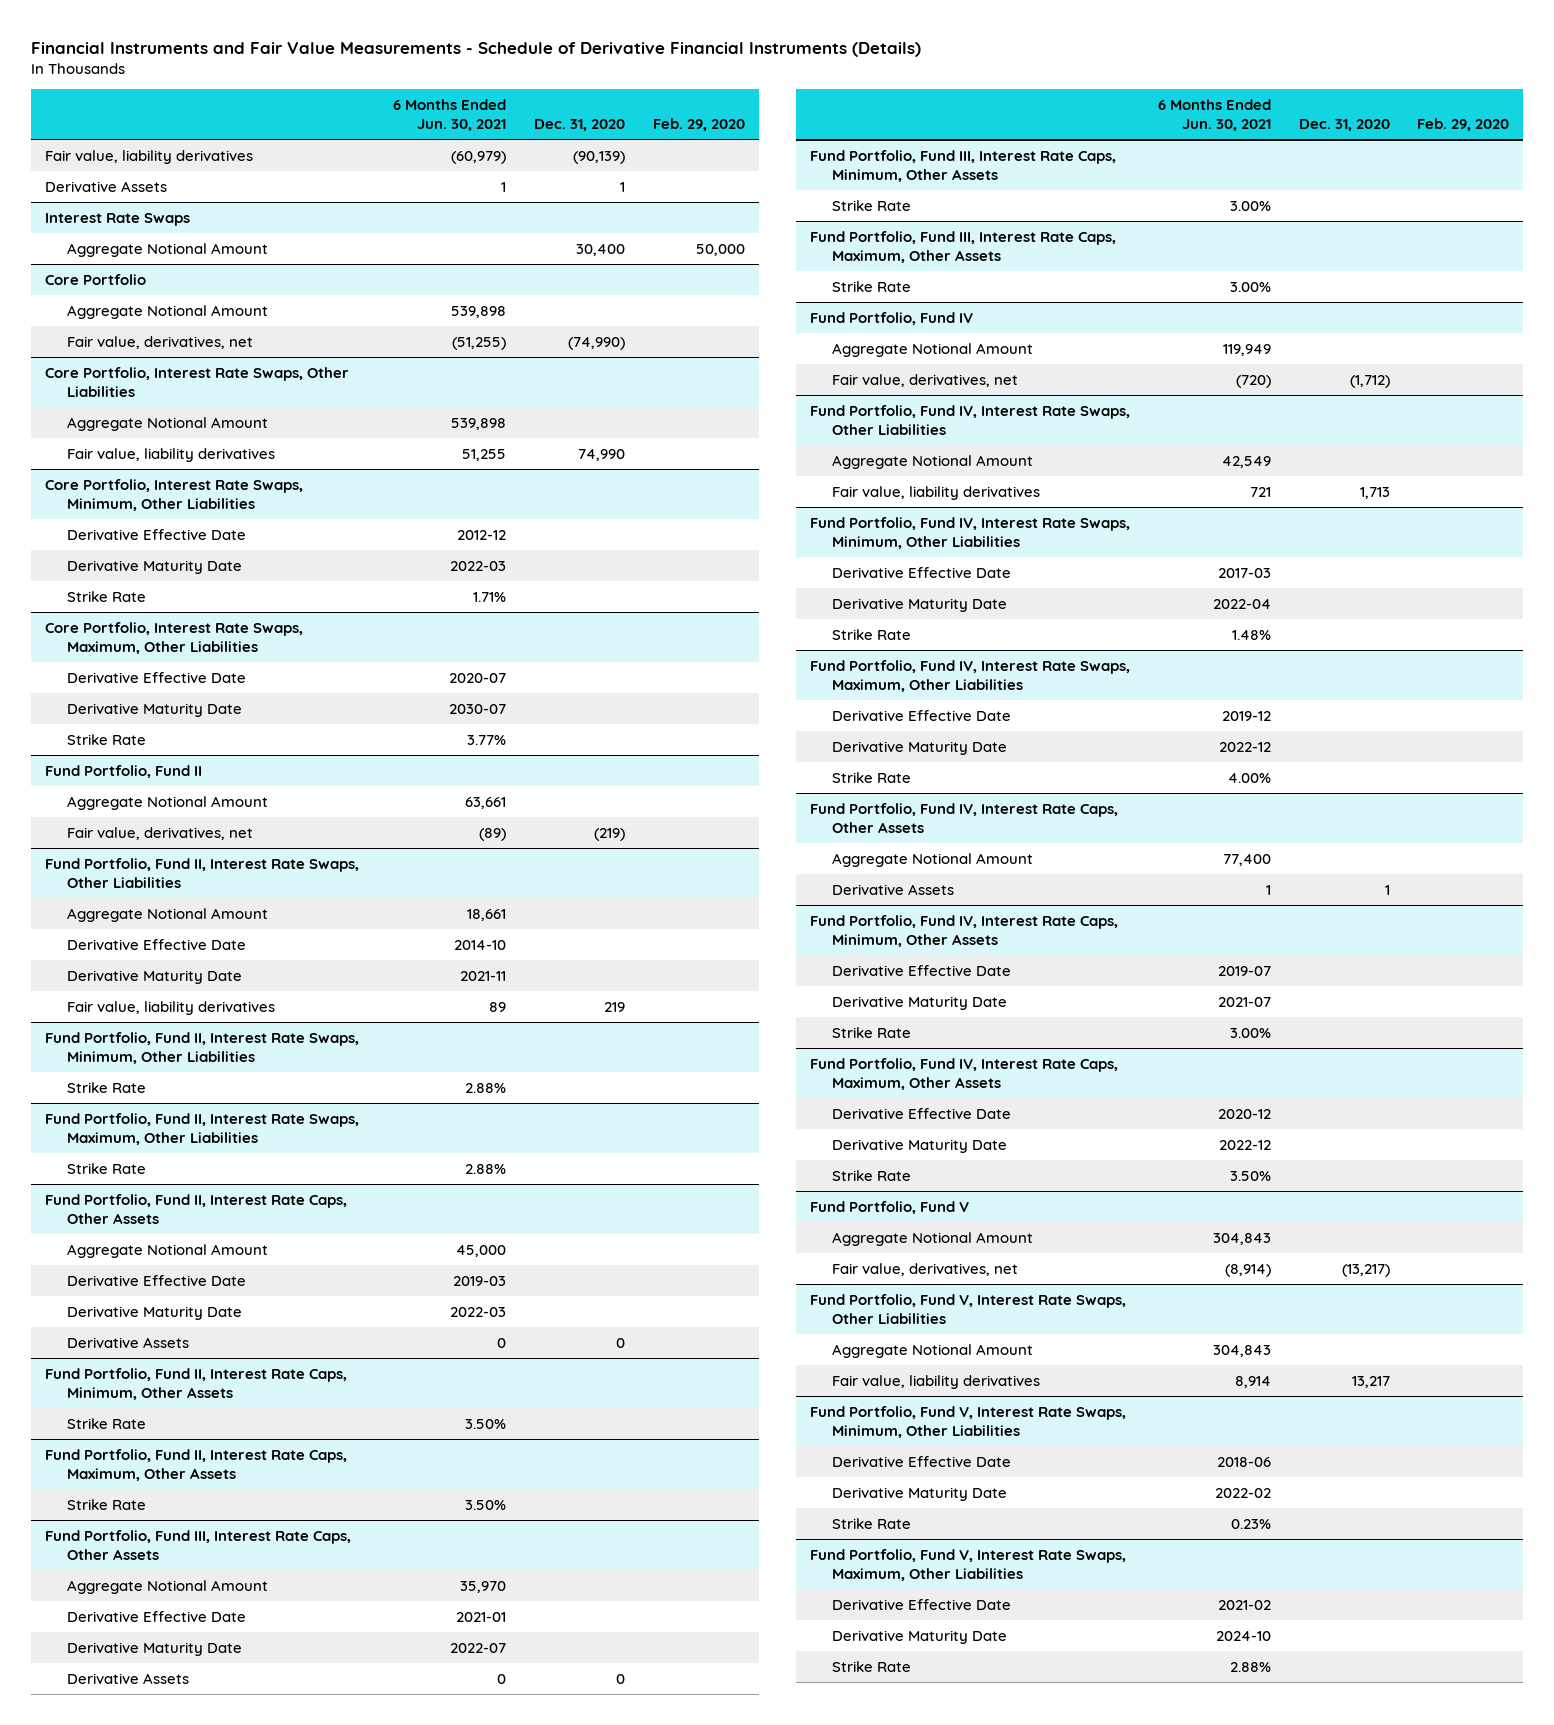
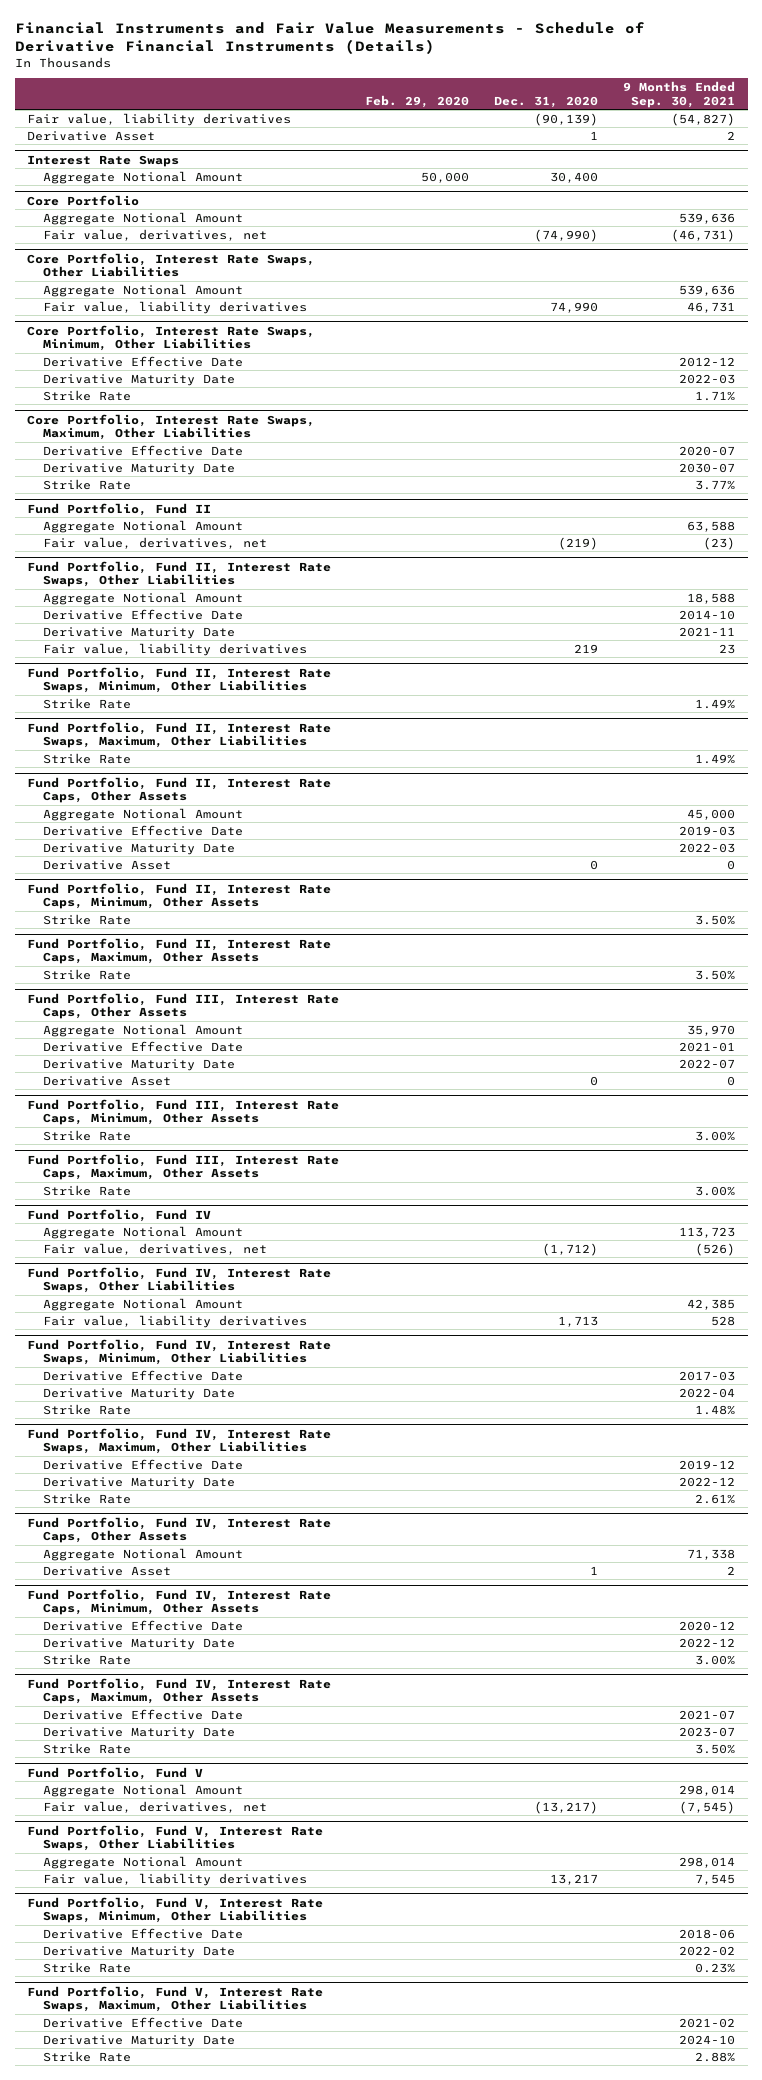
- | 6 Months Ended Jun. 30, 2021 | Dec. 31, 2020 | Feb. 29, 2020
+ | Feb. 29, 2020 | Dec. 31, 2020 | 9 Months Ended Sep. 30, 2021
- Derivative Assets | 1 | 1 |
+ Derivative Asset | | 1 | 2
@ Fund Portfolio, Fund II, Interest Rate Caps, Other Assets
- Derivative Assets | 0 | 0 |
+ Derivative Asset | | 0 | 0
@ Fund Portfolio, Fund III, Interest Rate Caps, Other Assets
- Derivative Assets | 0 | 0 |
+ Derivative Asset | | 0 | 0
@ Fund Portfolio, Fund IV, Interest Rate Caps, Other Assets
- Derivative Assets | 1 | 1 |
+ Derivative Asset | | 1 | 2

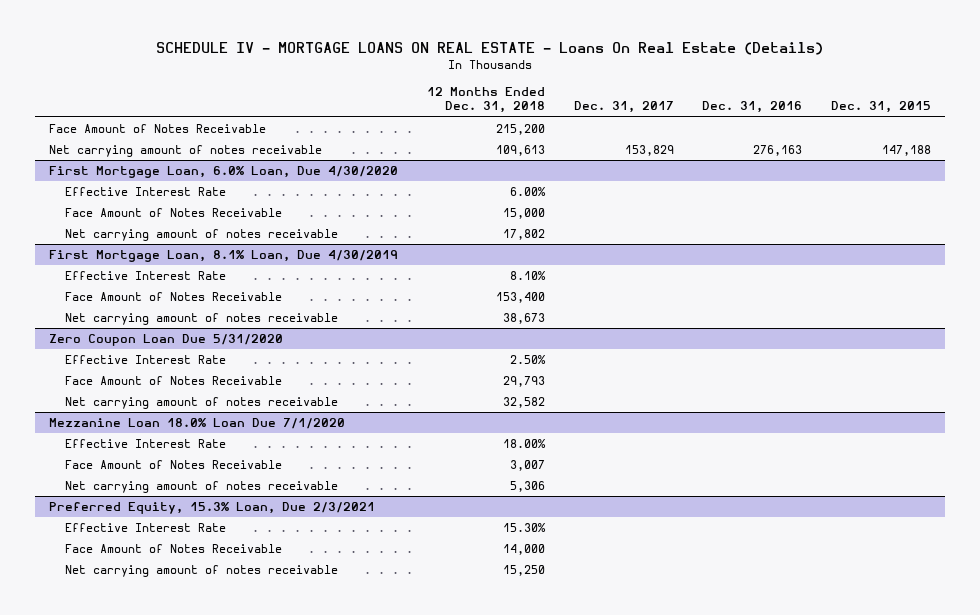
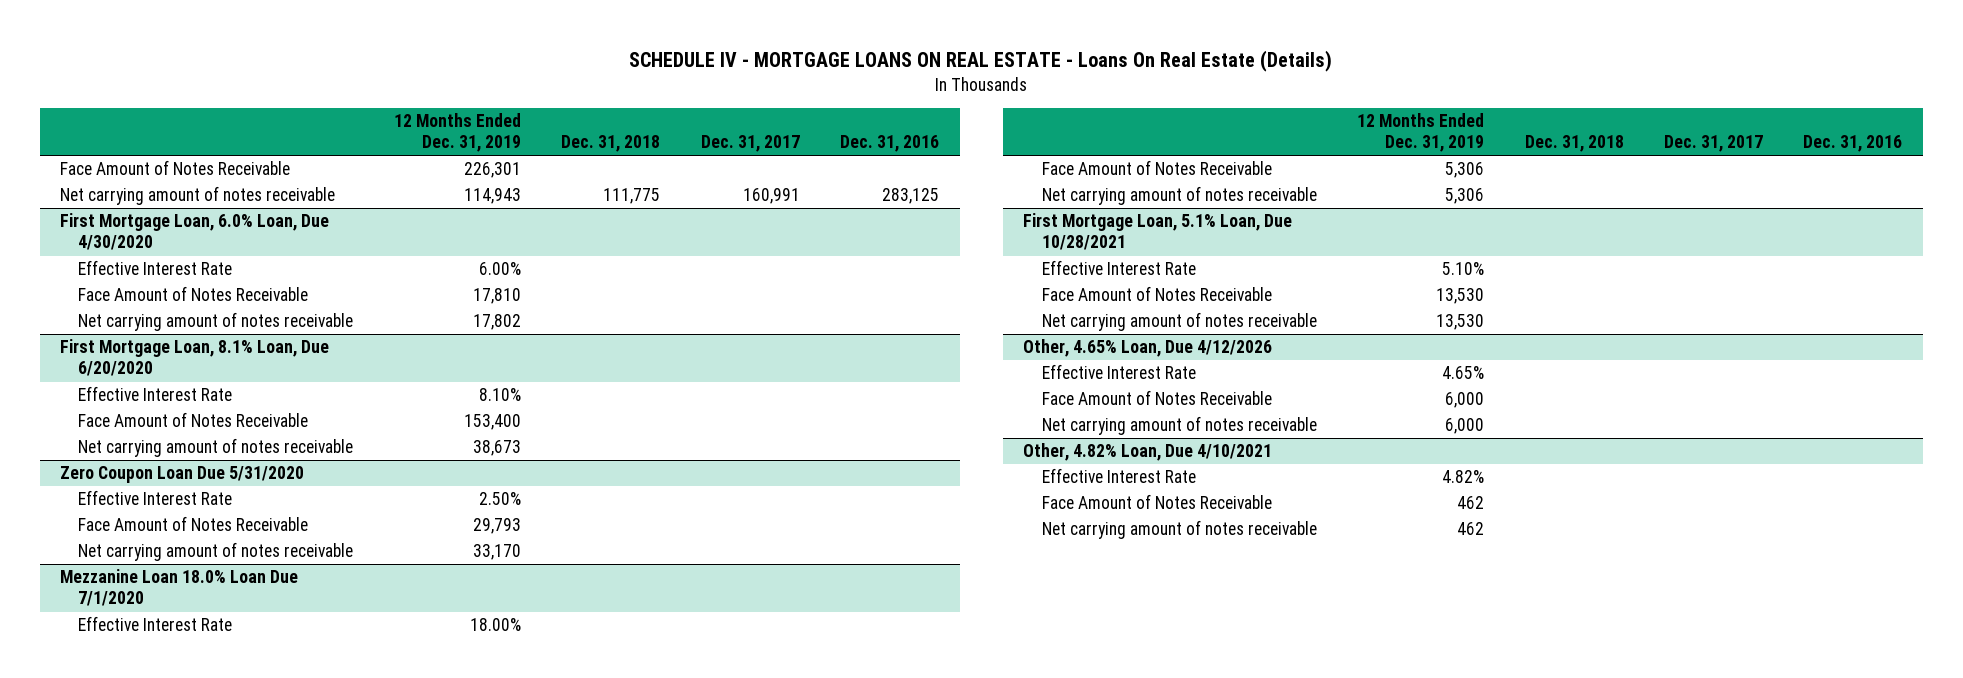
- | 12 Months Ended Dec. 31, 2018 | Dec. 31, 2017 | Dec. 31, 2016 | Dec. 31, 2015
+ | 12 Months Ended Dec. 31, 2019 | Dec. 31, 2018 | Dec. 31, 2017 | Dec. 31, 2016
- Net carrying amount of notes receivable | 109,613 | 153,829 | 276,163 | 147,188
+ Net carrying amount of notes receivable | 114,943 | 111,775 | 160,991 | 283,125
- First Mortgage Loan, 8.1% Loan, Due 4/30/2019
- Effective Interest Rate | 8.10% | | |
- Face Amount of Notes Receivable | 153,400 | | |
- Net carrying amount of notes receivable | 38,673 | | |
+ First Mortgage Loan, 8.1% Loan, Due 6/20/2020
+ Effective Interest Rate | 8.10% | | |
+ Face Amount of Notes Receivable | 153,400 | | |
+ Net carrying amount of notes receivable | 38,673 | | |
- Preferred Equity, 15.3% Loan, Due 2/3/2021
- Effective Interest Rate | 15.30% | | |
- Face Amount of Notes Receivable | 14,000 | | |
- Net carrying amount of notes receivable | 15,250 | | |
+ First Mortgage Loan, 5.1% Loan, Due 10/28/2021
+ Effective Interest Rate | 5.10% | | |
+ Face Amount of Notes Receivable | 13,530 | | |
+ Net carrying amount of notes receivable | 13,530 | | |
+ Other, 4.65% Loan, Due 4/12/2026
+ Effective Interest Rate | 4.65% | | |
+ Face Amount of Notes Receivable | 6,000 | | |
+ Net carrying amount of notes receivable | 6,000 | | |
+ Other, 4.82% Loan, Due 4/10/2021
+ Effective Interest Rate | 4.82% | | |
+ Face Amount of Notes Receivable | 462 | | |
+ Net carrying amount of notes receivable | 462 | | |

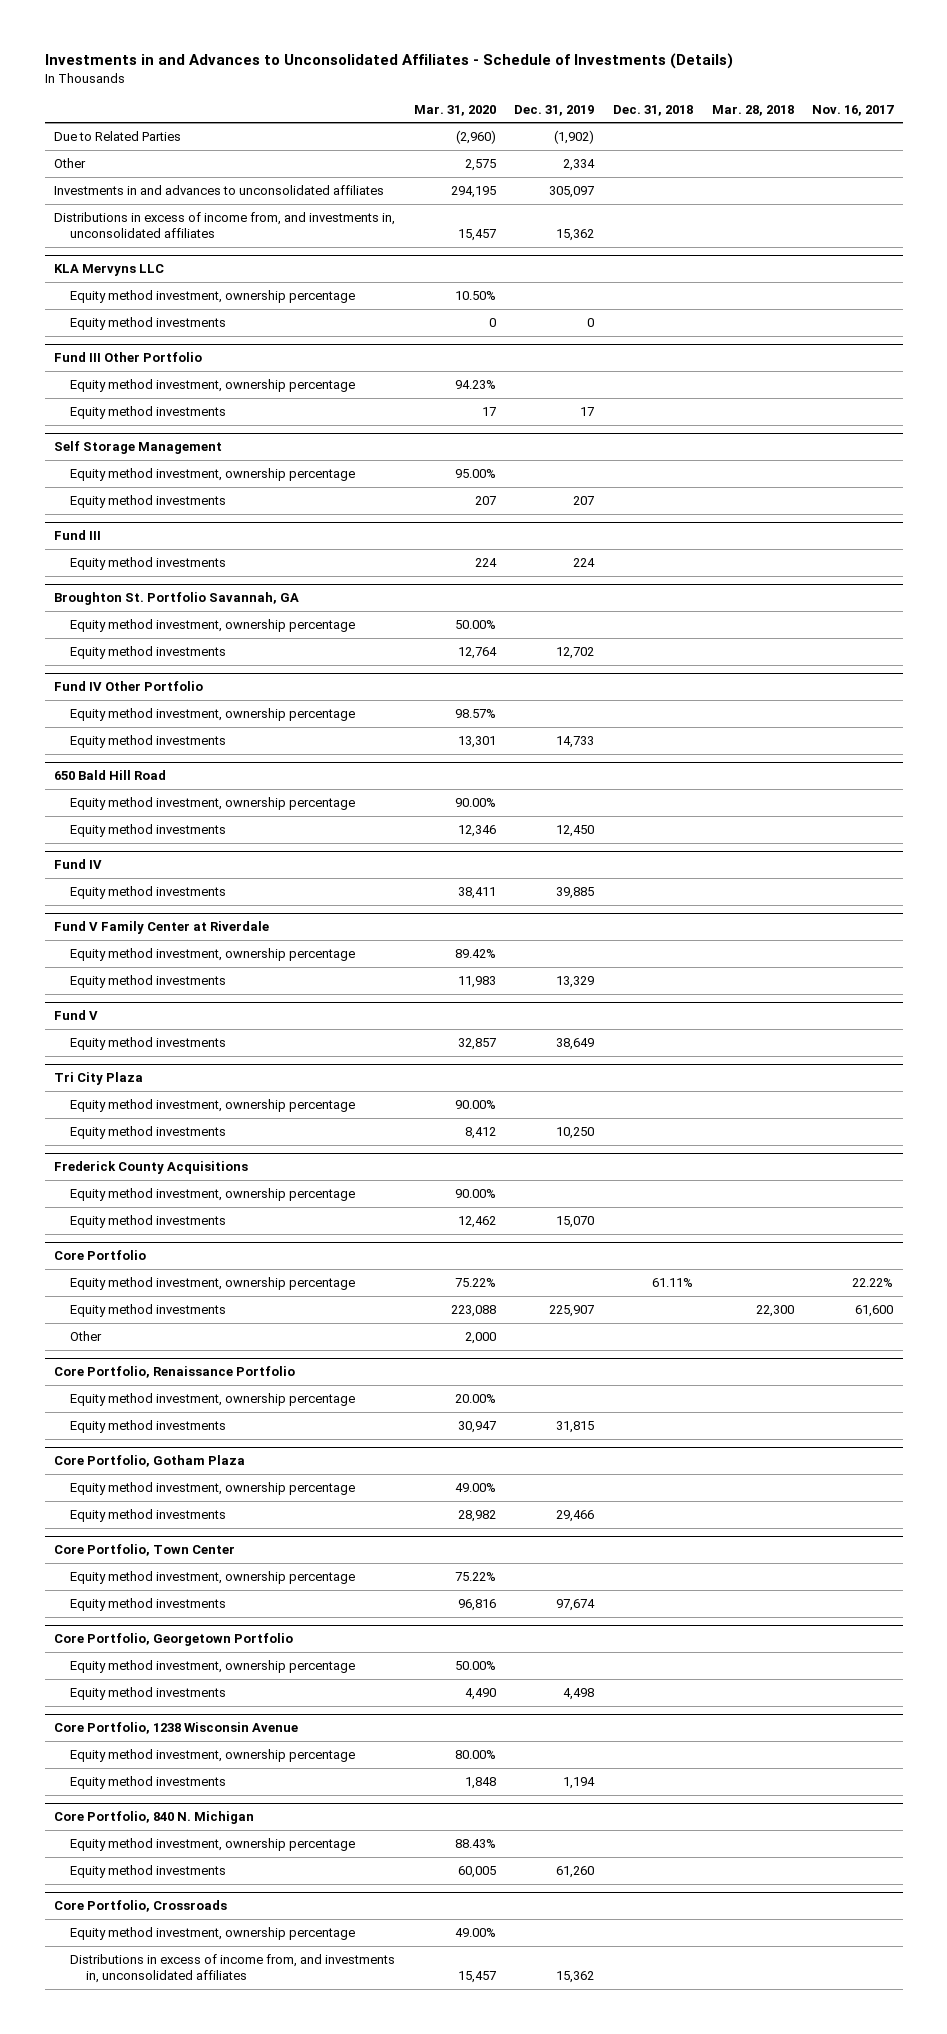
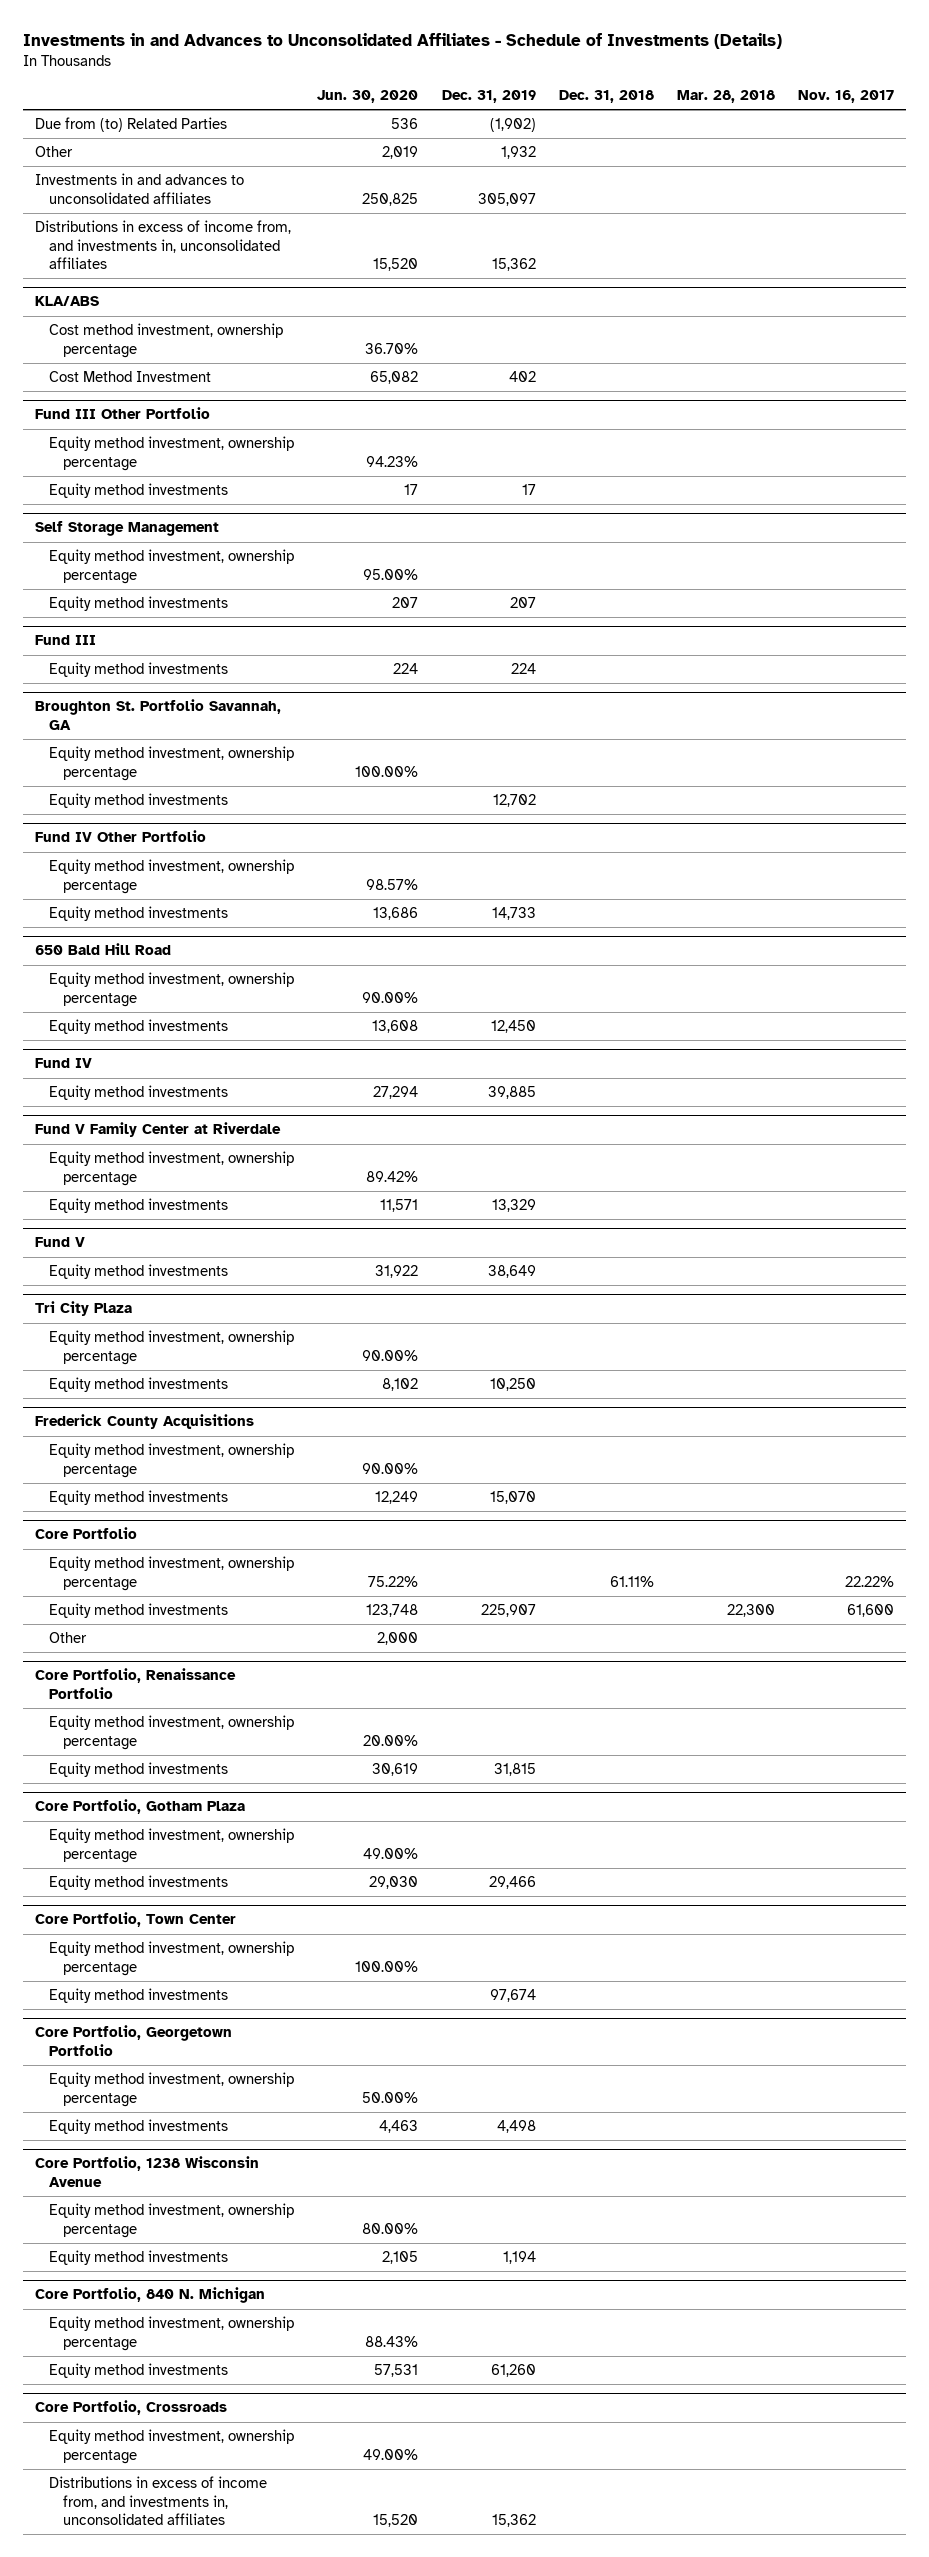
- | Mar. 31, 2020 | Dec. 31, 2019 | Dec. 31, 2018 | Mar. 28, 2018 | Nov. 16, 2017
+ | Jun. 30, 2020 | Dec. 31, 2019 | Dec. 31, 2018 | Mar. 28, 2018 | Nov. 16, 2017
- Due to Related Parties | (2,960) | (1,902) | | |
- Other | 2,575 | 2,334 | | |
+ Due from (to) Related Parties | 536 | (1,902) | | |
+ Other | 2,019 | 1,932 | | |
- KLA Mervyns LLC
- Equity method investment, ownership percentage | 10.50% | | | |
- Equity method investments | 0 | 0 | | |
+ KLA/ABS
+ Cost method investment, ownership percentage | 36.70% | | | |
+ Cost Method Investment | 65,082 | 402 | | |

